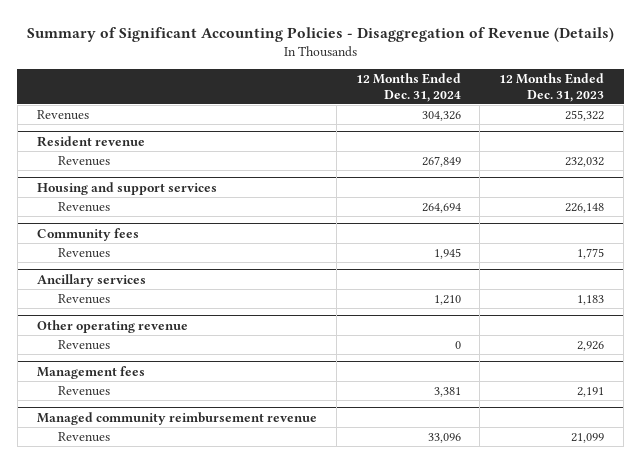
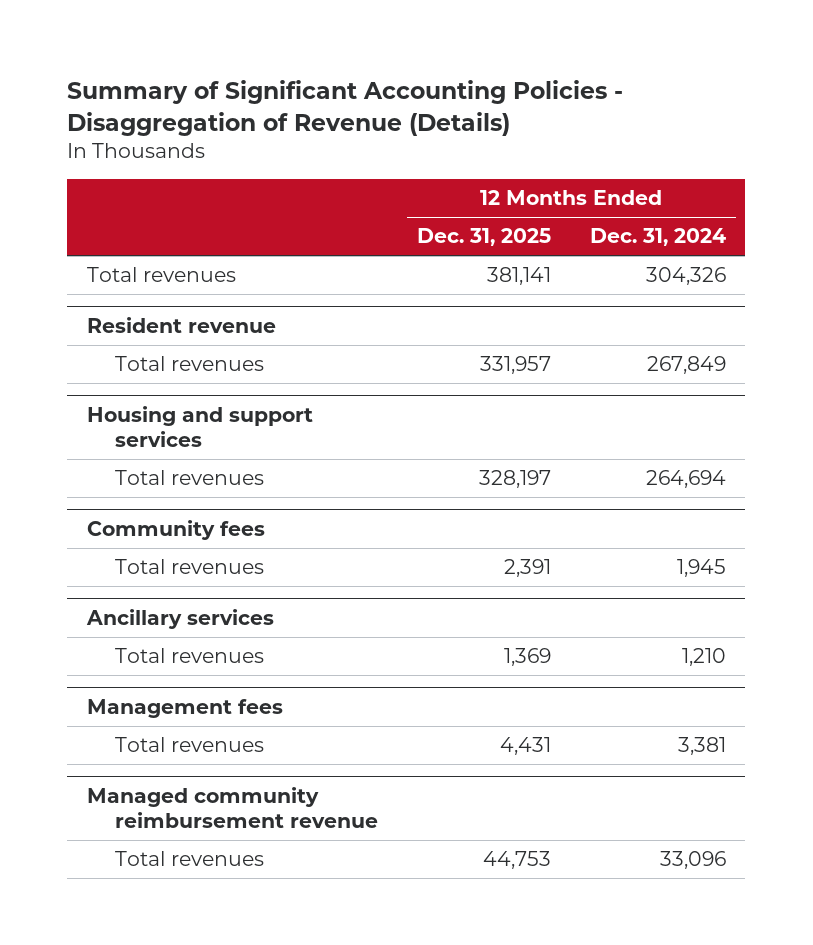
- | 12 Months Ended Dec. 31, 2024 | 12 Months Ended Dec. 31, 2023
+ | 12 Months Ended Dec. 31, 2025 | 12 Months Ended Dec. 31, 2024
- Revenues | 304,326 | 255,322
+ Total revenues | 381,141 | 304,326
@ Resident revenue
- Revenues | 267,849 | 232,032
+ Total revenues | 331,957 | 267,849
@ Housing and support services
- Revenues | 264,694 | 226,148
+ Total revenues | 328,197 | 264,694
@ Community fees
- Revenues | 1,945 | 1,775
+ Total revenues | 2,391 | 1,945
@ Ancillary services
- Revenues | 1,210 | 1,183
- Other operating revenue
- Revenues | 0 | 2,926
@ Ancillary services
+ Total revenues | 1,369 | 1,210
@ Management fees
- Revenues | 3,381 | 2,191
+ Total revenues | 4,431 | 3,381
@ Managed community reimbursement revenue
- Revenues | 33,096 | 21,099
+ Total revenues | 44,753 | 33,096

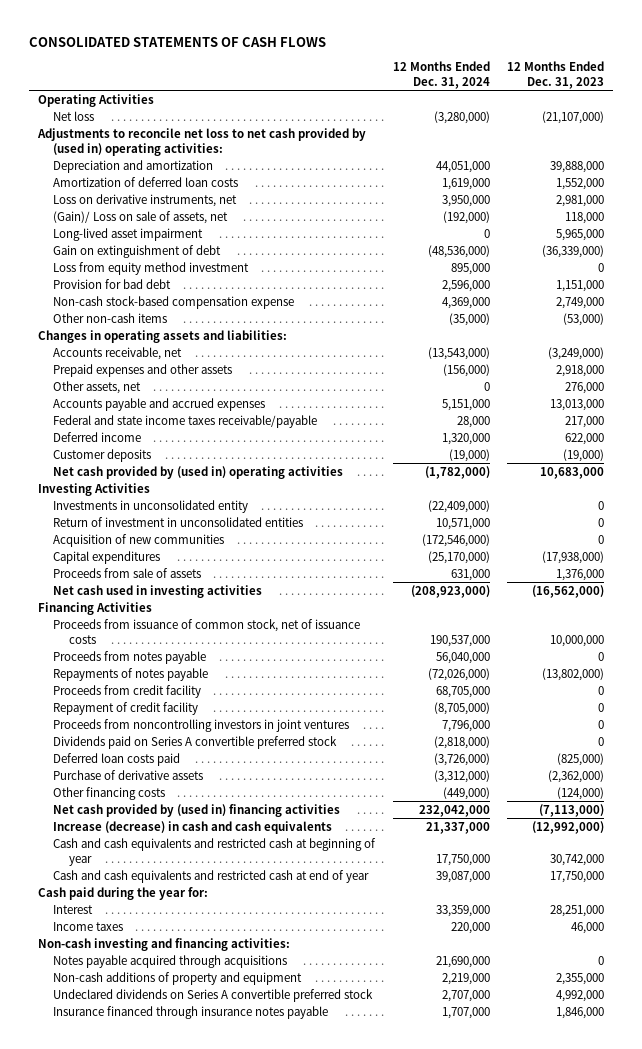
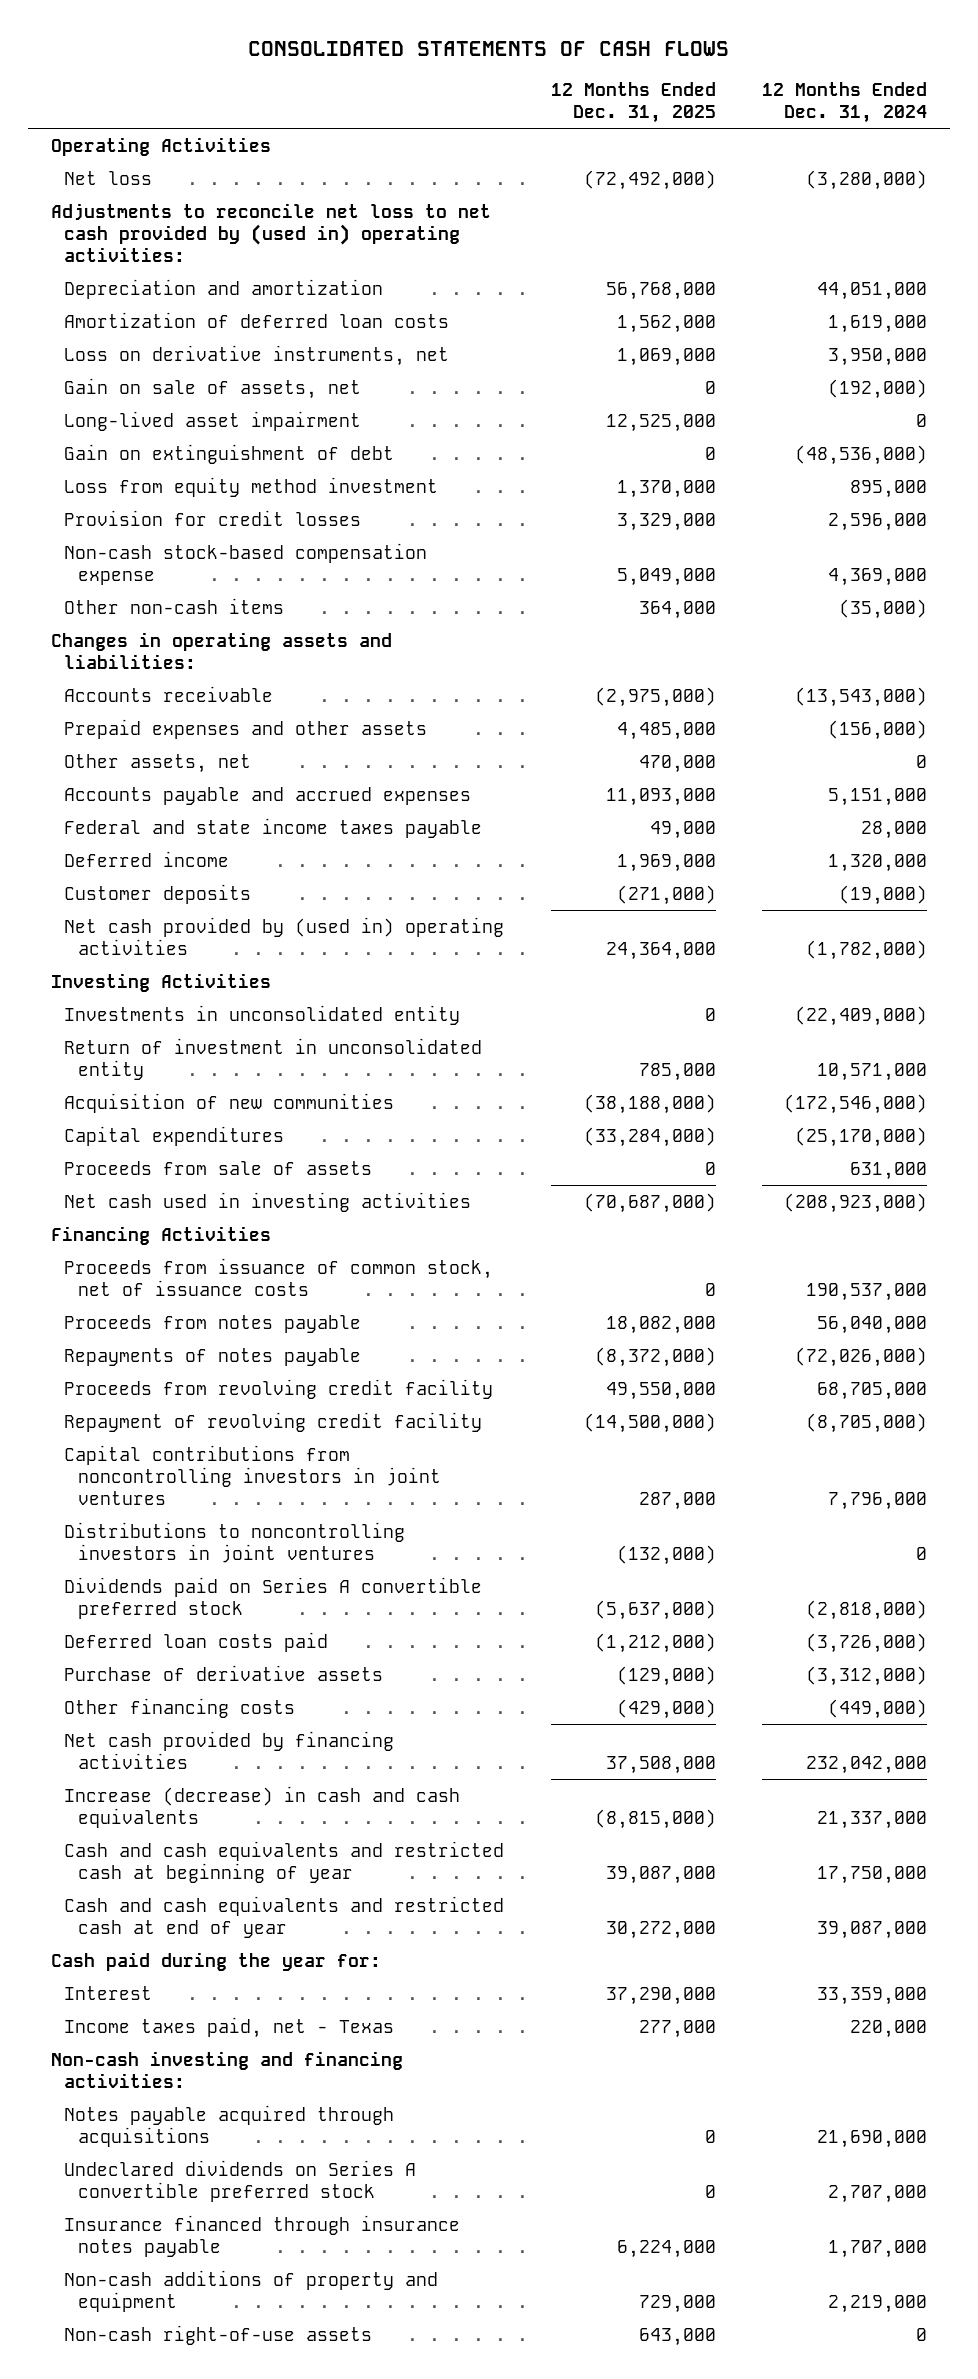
- | 12 Months Ended Dec. 31, 2024 | 12 Months Ended Dec. 31, 2023
+ | 12 Months Ended Dec. 31, 2025 | 12 Months Ended Dec. 31, 2024
- (Gain)/ Loss on sale of assets, net | (192,000) | 118,000
+ Gain on sale of assets, net | 0 | (192,000)
- Provision for bad debt | 2,596,000 | 1,151,000
+ Provision for credit losses | 3,329,000 | 2,596,000
- Accounts receivable, net | (13,543,000) | (3,249,000)
+ Accounts receivable | (2,975,000) | (13,543,000)
- Federal and state income taxes receivable/payable | 28,000 | 217,000
+ Federal and state income taxes payable | 49,000 | 28,000
- Return of investment in unconsolidated entities | 10,571,000 | 0
+ Return of investment in unconsolidated entity | 785,000 | 10,571,000
- Proceeds from credit facility | 68,705,000 | 0
- Repayment of credit facility | (8,705,000) | 0
- Proceeds from noncontrolling investors in joint ventures | 7,796,000 | 0
+ Proceeds from revolving credit facility | 49,550,000 | 68,705,000
+ Repayment of revolving credit facility | (14,500,000) | (8,705,000)
+ Capital contributions from noncontrolling investors in joint ventures | 287,000 | 7,796,000
+ Distributions to noncontrolling investors in joint ventures | (132,000) | 0
- Net cash provided by (used in) financing activities | 232,042,000 | (7,113,000)
+ Net cash provided by financing activities | 37,508,000 | 232,042,000
- Income taxes | 220,000 | 46,000
+ Income taxes paid, net - Texas | 277,000 | 220,000
moved down: Non-cash additions of property and equipment | 729,000 | 2,219,000
+ Non-cash right-of-use assets | 643,000 | 0

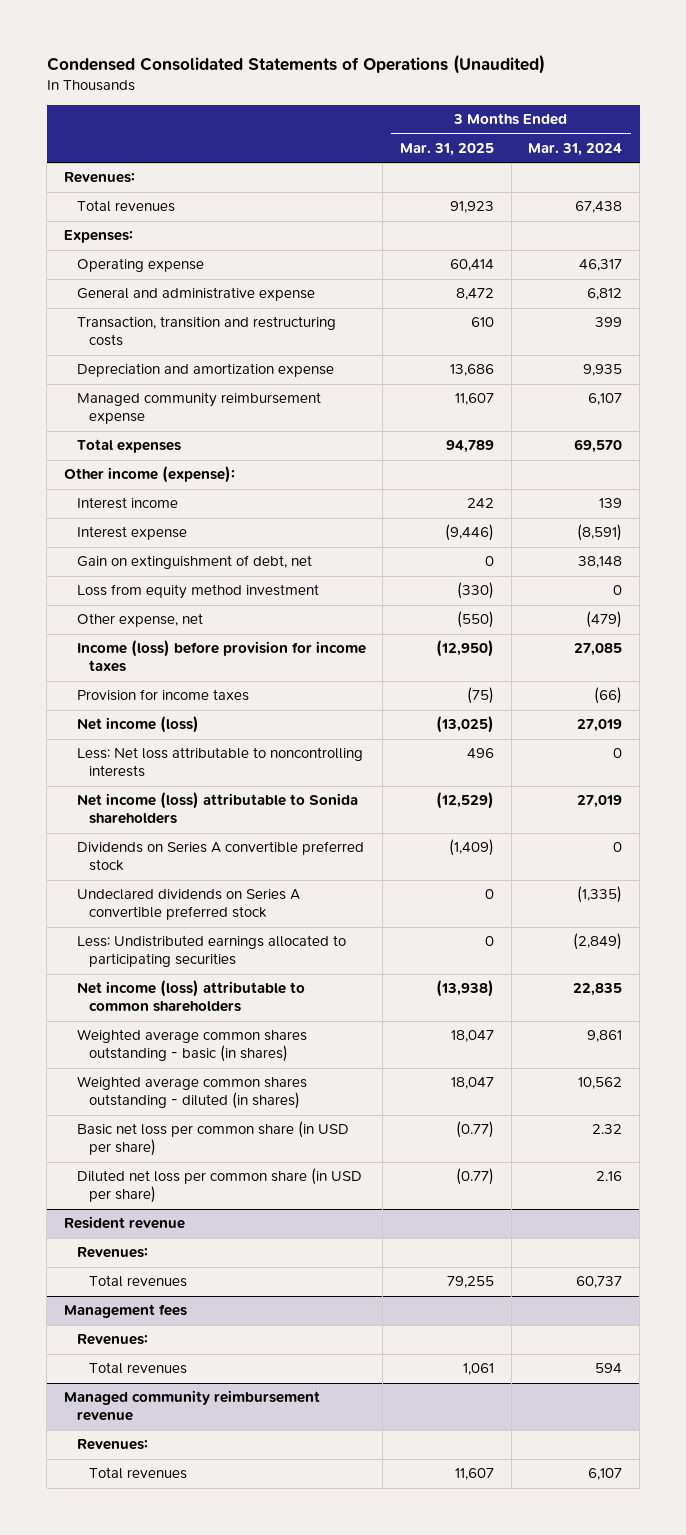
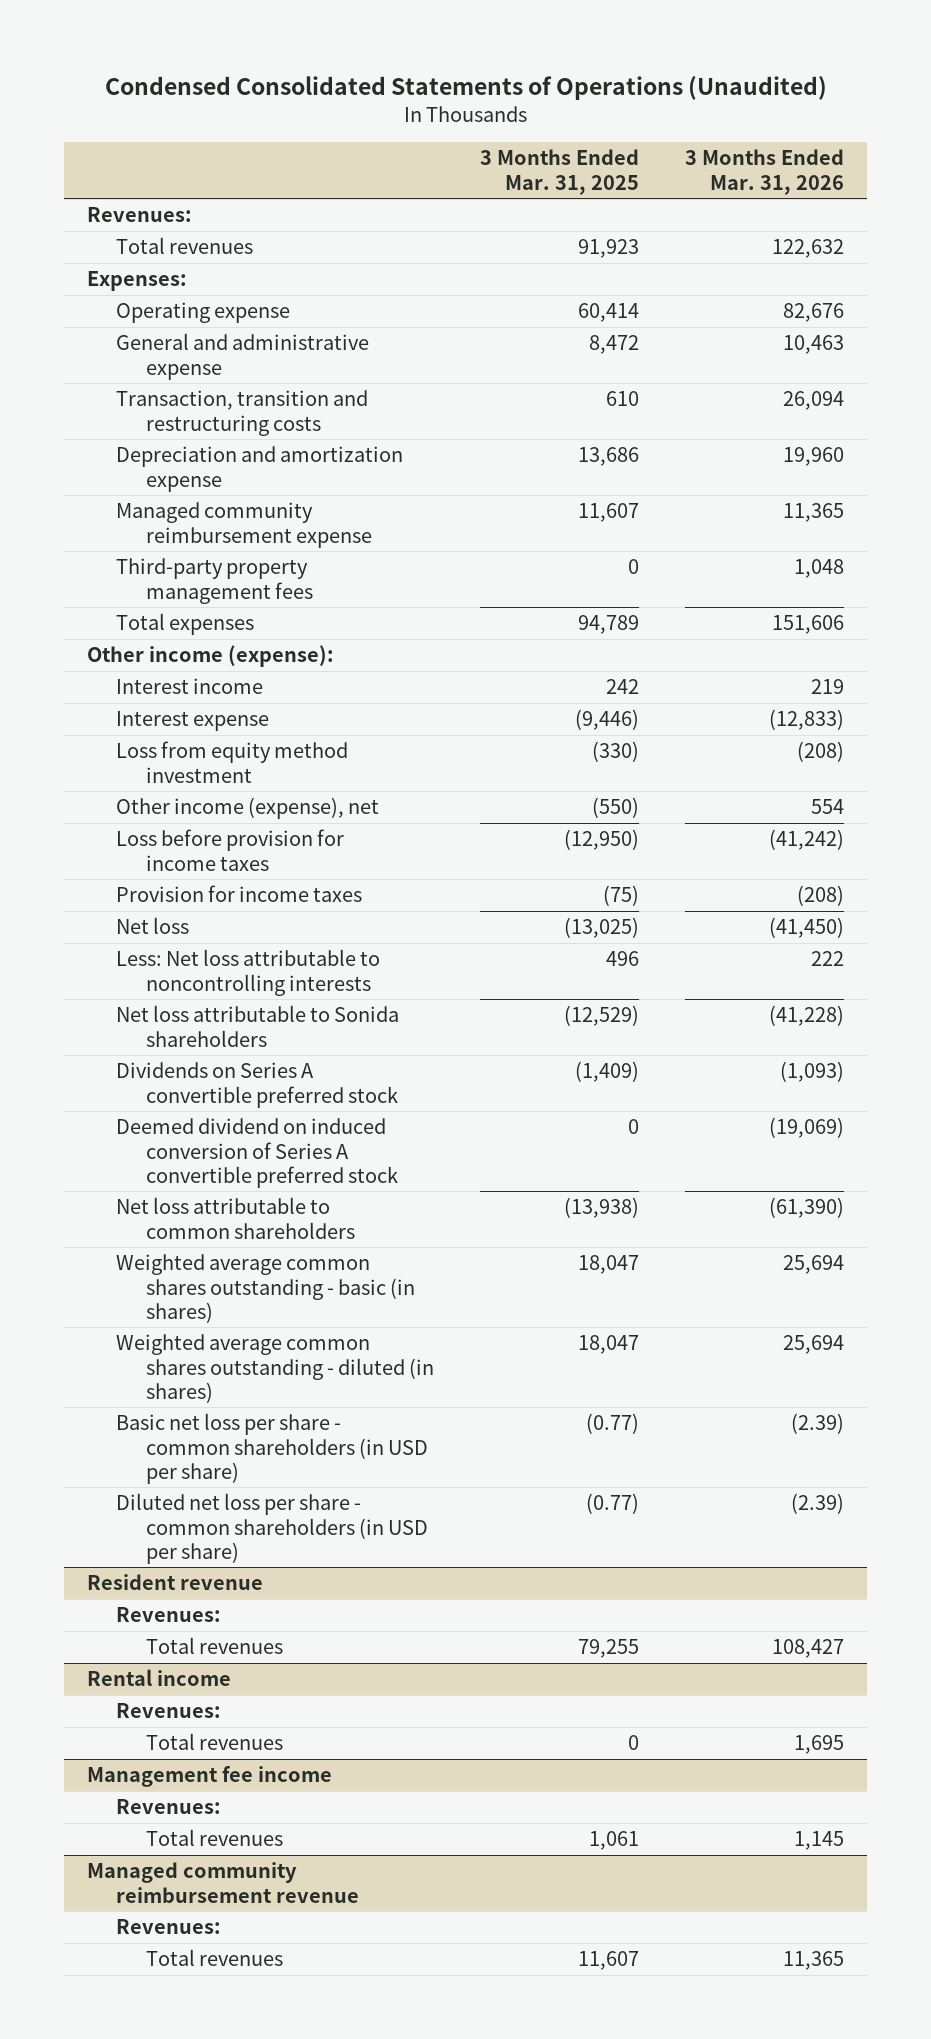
- | 3 Months Ended Mar. 31, 2025 | 3 Months Ended Mar. 31, 2024
+ | 3 Months Ended Mar. 31, 2025 | 3 Months Ended Mar. 31, 2026
+ Third-party property management fees | 0 | 1,048
- Gain on extinguishment of debt, net | 0 | 38,148
- Other expense, net | (550) | (479)
- Income (loss) before provision for income taxes | (12,950) | 27,085
+ Other income (expense), net | (550) | 554
+ Loss before provision for income taxes | (12,950) | (41,242)
- Net income (loss) | (13,025) | 27,019
+ Net loss | (13,025) | (41,450)
- Net income (loss) attributable to Sonida shareholders | (12,529) | 27,019
+ Net loss attributable to Sonida shareholders | (12,529) | (41,228)
- Undeclared dividends on Series A convertible preferred stock | 0 | (1,335)
- Less: Undistributed earnings allocated to participating securities | 0 | (2,849)
- Net income (loss) attributable to common shareholders | (13,938) | 22,835
+ Deemed dividend on induced conversion of Series A convertible preferred stock | 0 | (19,069)
+ Net loss attributable to common shareholders | (13,938) | (61,390)
- Basic net loss per common share (in USD per share) | (0.77) | 2.32
- Diluted net loss per common share (in USD per share) | (0.77) | 2.16
+ Basic net loss per share - common shareholders (in USD per share) | (0.77) | (2.39)
+ Diluted net loss per share - common shareholders (in USD per share) | (0.77) | (2.39)
- Management fees
+ Rental income
+ Total revenues | 0 | 1,695
+ Management fee income
+ Revenues:

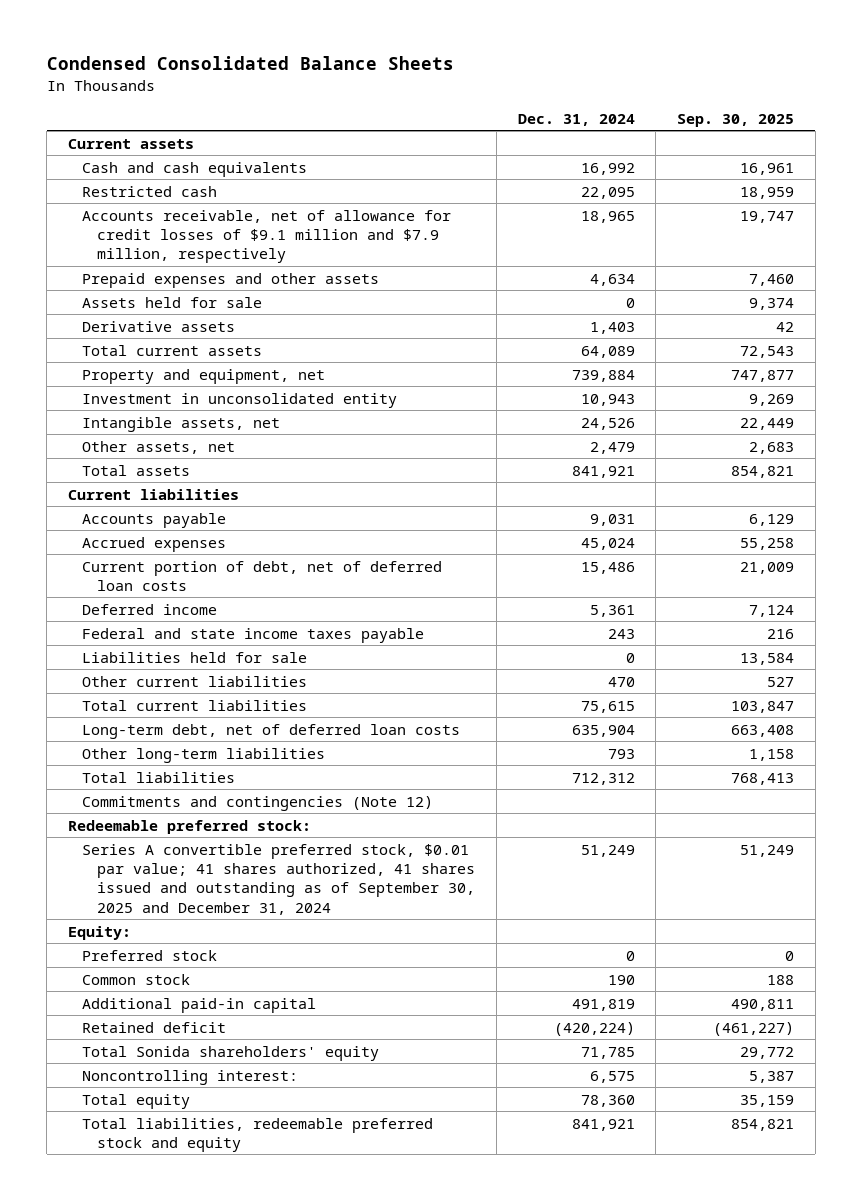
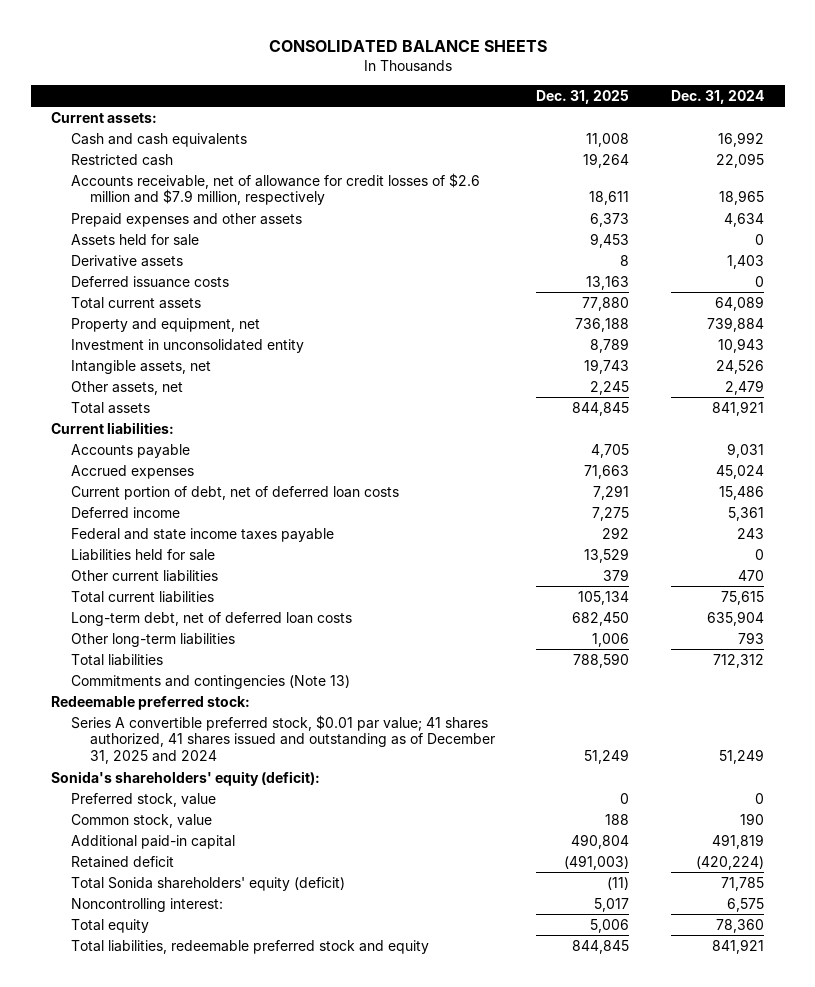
- Condensed Consolidated Balance Sheets
+ CONSOLIDATED BALANCE SHEETS
- | Dec. 31, 2024 | Sep. 30, 2025
+ | Dec. 31, 2025 | Dec. 31, 2024
- Current assets
+ Current assets:
- Accounts receivable, net of allowance for credit losses of $9.1 million and $7.9 million, respectively | 18,965 | 19,747
+ Accounts receivable, net of allowance for credit losses of $2.6 million and $7.9 million, respectively | 18,611 | 18,965
+ Deferred issuance costs | 13,163 | 0
- Current liabilities
+ Current liabilities:
- Commitments and contingencies (Note 12)
+ Commitments and contingencies (Note 13)
- Series A convertible preferred stock, $0.01 par value; 41 shares authorized, 41 shares issued and outstanding as of September 30, 2025 and December 31, 2024 | 51,249 | 51,249
- Equity:
- Preferred stock | 0 | 0
- Common stock | 190 | 188
+ Series A convertible preferred stock, $0.01 par value; 41 shares authorized, 41 shares issued and outstanding as of December 31, 2025 and 2024 | 51,249 | 51,249
+ Sonida's shareholders' equity (deficit):
+ Preferred stock, value | 0 | 0
+ Common stock, value | 188 | 190
- Total Sonida shareholders' equity | 71,785 | 29,772
+ Total Sonida shareholders' equity (deficit) | (11) | 71,785

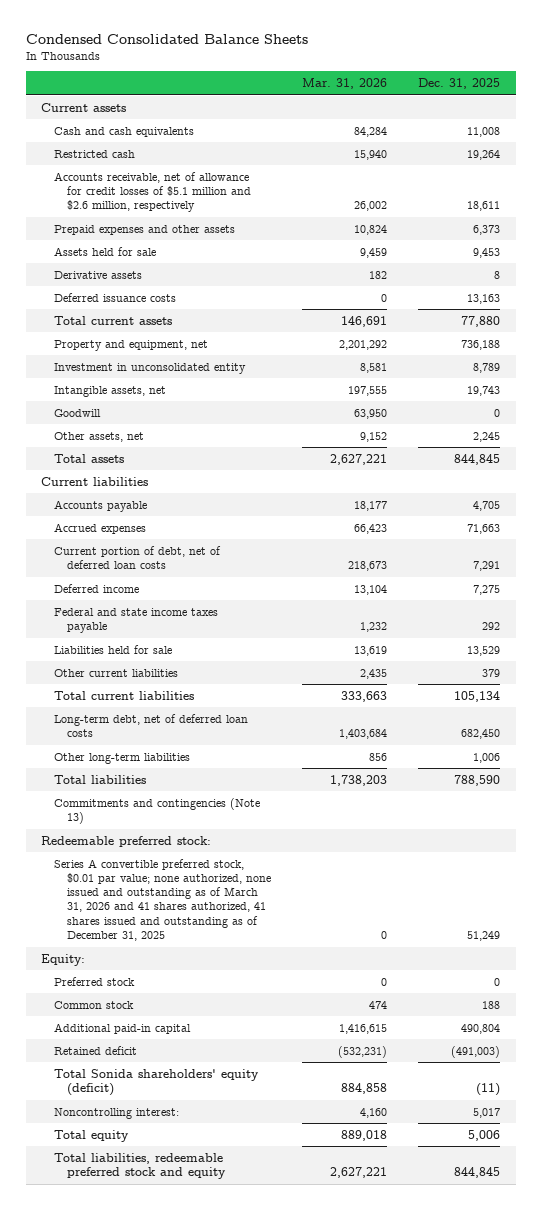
- CONSOLIDATED BALANCE SHEETS
+ Condensed Consolidated Balance Sheets
- | Dec. 31, 2025 | Dec. 31, 2024
+ | Mar. 31, 2026 | Dec. 31, 2025
- Current assets:
+ Current assets
- Accounts receivable, net of allowance for credit losses of $2.6 million and $7.9 million, respectively | 18,611 | 18,965
+ Accounts receivable, net of allowance for credit losses of $5.1 million and $2.6 million, respectively | 26,002 | 18,611
+ Goodwill | 63,950 | 0
- Current liabilities:
+ Current liabilities
- Series A convertible preferred stock, $0.01 par value; 41 shares authorized, 41 shares issued and outstanding as of December 31, 2025 and 2024 | 51,249 | 51,249
- Sonida's shareholders' equity (deficit):
- Preferred stock, value | 0 | 0
- Common stock, value | 188 | 190
+ Series A convertible preferred stock, $0.01 par value; none authorized, none issued and outstanding as of March 31, 2026 and 41 shares authorized, 41 shares issued and outstanding as of December 31, 2025 | 0 | 51,249
+ Equity:
+ Preferred stock | 0 | 0
+ Common stock | 474 | 188

